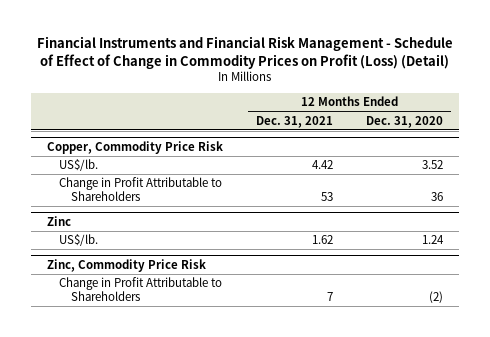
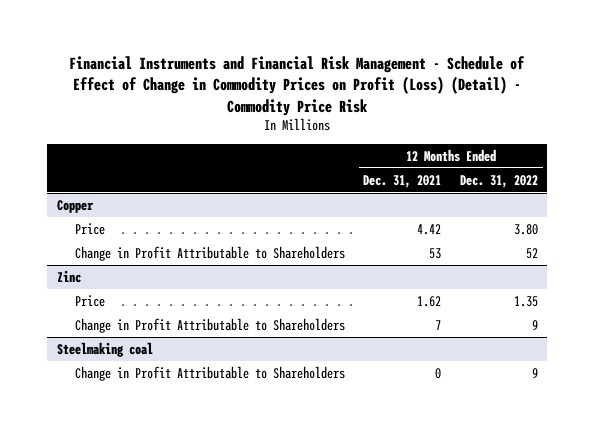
- Financial Instruments and Financial Risk Management - Schedule of Effect of Change in Commodity Prices on Profit (Loss) (Detail)
+ Financial Instruments and Financial Risk Management - Schedule of Effect of Change in Commodity Prices on Profit (Loss) (Detail) - Commodity Price Risk
- | 12 Months Ended Dec. 31, 2021 | 12 Months Ended Dec. 31, 2020
+ | 12 Months Ended Dec. 31, 2021 | 12 Months Ended Dec. 31, 2022
- Copper, Commodity Price Risk
- US$/lb. | 4.42 | 3.52
+ Copper
+ Price | 4.42 | 3.80
@ Zinc
- US$/lb. | 1.62 | 1.24
- Zinc, Commodity Price Risk
@ Zinc
+ Price | 1.62 | 1.35
+ Steelmaking coal
+ Change in Profit Attributable to Shareholders | 0 | 9

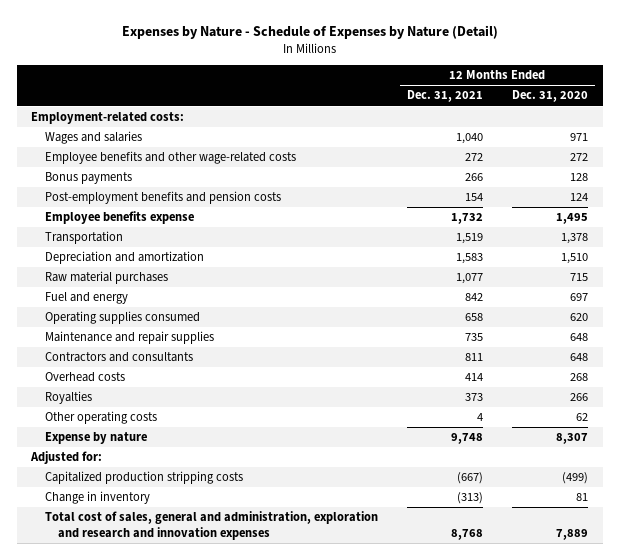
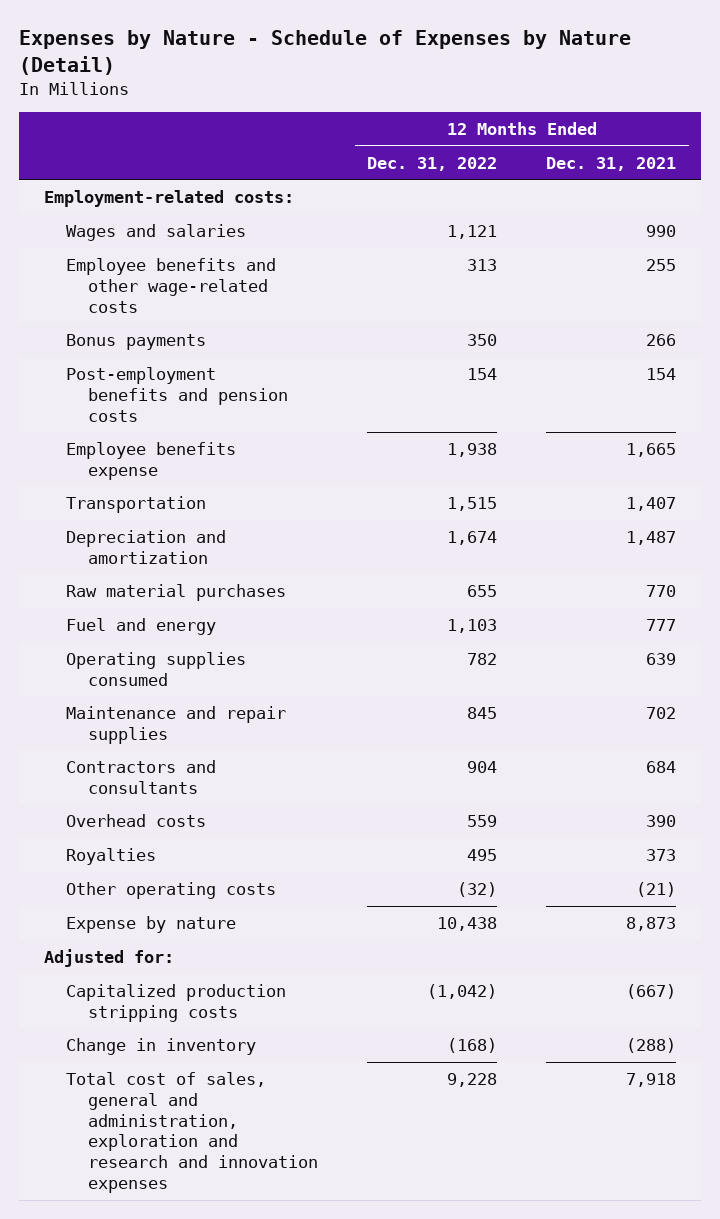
- | 12 Months Ended Dec. 31, 2021 | 12 Months Ended Dec. 31, 2020
+ | 12 Months Ended Dec. 31, 2022 | 12 Months Ended Dec. 31, 2021
- Wages and salaries | 1,040 | 971
- Employee benefits and other wage-related costs | 272 | 272
+ Wages and salaries | 1,121 | 990
+ Employee benefits and other wage-related costs | 313 | 255
- Employee benefits expense | 1,732 | 1,495
- Transportation | 1,519 | 1,378
- Depreciation and amortization | 1,583 | 1,510
- Raw material purchases | 1,077 | 715
- Fuel and energy | 842 | 697
- Operating supplies consumed | 658 | 620
- Maintenance and repair supplies | 735 | 648
- Contractors and consultants | 811 | 648
- Overhead costs | 414 | 268
+ Employee benefits expense | 1,938 | 1,665
+ Transportation | 1,515 | 1,407
+ Depreciation and amortization | 1,674 | 1,487
+ Raw material purchases | 655 | 770
+ Fuel and energy | 1,103 | 777
+ Operating supplies consumed | 782 | 639
+ Maintenance and repair supplies | 845 | 702
+ Contractors and consultants | 904 | 684
+ Overhead costs | 559 | 390
- Other operating costs | 4 | 62
- Expense by nature | 9,748 | 8,307
+ Other operating costs | (32) | (21)
+ Expense by nature | 10,438 | 8,873
- Change in inventory | (313) | 81
- Total cost of sales, general and administration, exploration and research and innovation expenses | 8,768 | 7,889
+ Change in inventory | (168) | (288)
+ Total cost of sales, general and administration, exploration and research and innovation expenses | 9,228 | 7,918

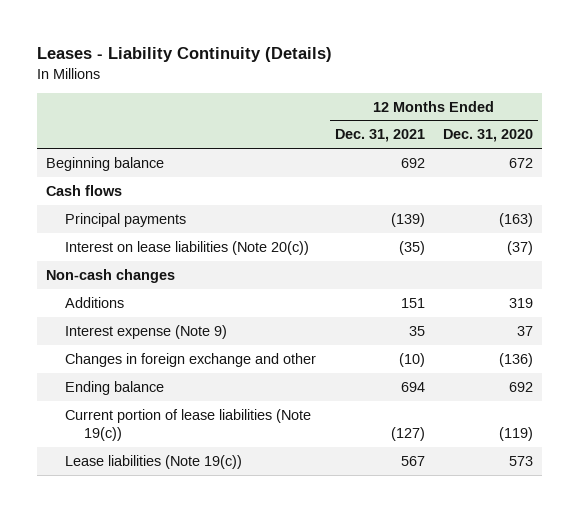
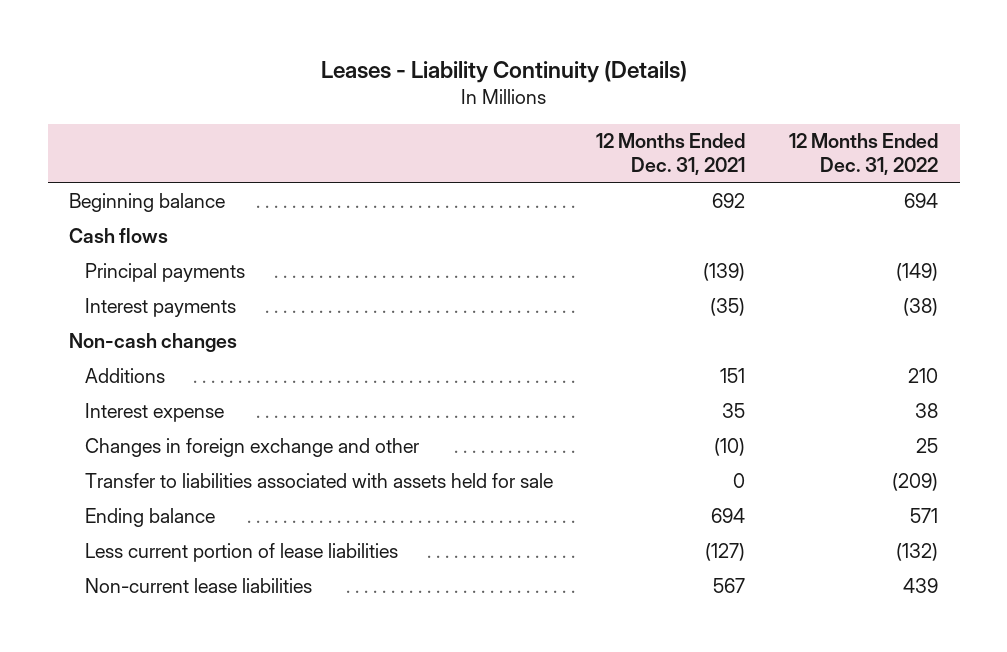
- | 12 Months Ended Dec. 31, 2021 | 12 Months Ended Dec. 31, 2020
+ | 12 Months Ended Dec. 31, 2021 | 12 Months Ended Dec. 31, 2022
- Interest on lease liabilities (Note 20(c)) | (35) | (37)
+ Interest payments | (35) | (38)
- Interest expense (Note 9) | 35 | 37
+ Interest expense | 35 | 38
+ Transfer to liabilities associated with assets held for sale | 0 | (209)
- Current portion of lease liabilities (Note 19(c)) | (127) | (119)
- Lease liabilities (Note 19(c)) | 567 | 573
+ Less current portion of lease liabilities | (127) | (132)
+ Non-current lease liabilities | 567 | 439

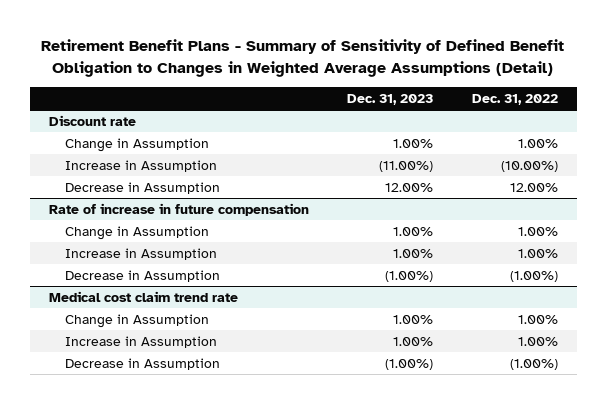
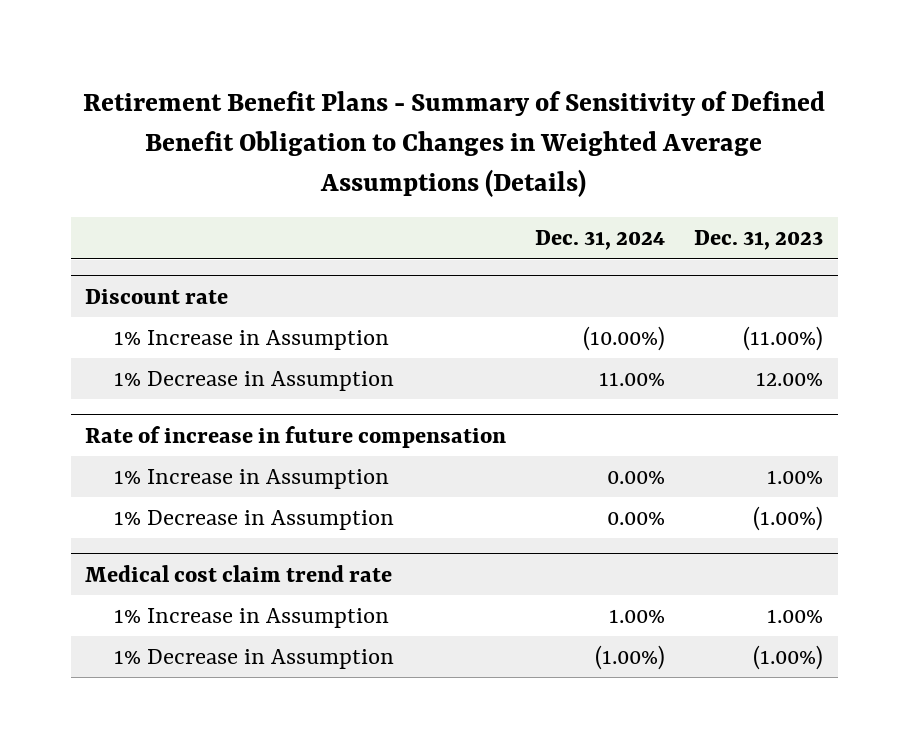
- Retirement Benefit Plans - Summary of Sensitivity of Defined Benefit Obligation to Changes in Weighted Average Assumptions (Detail)
+ Retirement Benefit Plans - Summary of Sensitivity of Defined Benefit Obligation to Changes in Weighted Average Assumptions (Details)
- | Dec. 31, 2023 | Dec. 31, 2022
+ | Dec. 31, 2024 | Dec. 31, 2023
@ Discount rate
- Change in Assumption | 1.00% | 1.00%
- Increase in Assumption | (11.00%) | (10.00%)
- Decrease in Assumption | 12.00% | 12.00%
+ 1% Increase in Assumption | (10.00%) | (11.00%)
+ 1% Decrease in Assumption | 11.00% | 12.00%
@ Rate of increase in future compensation
- Change in Assumption | 1.00% | 1.00%
- Increase in Assumption | 1.00% | 1.00%
- Decrease in Assumption | (1.00%) | (1.00%)
+ 1% Increase in Assumption | 0.00% | 1.00%
+ 1% Decrease in Assumption | 0.00% | (1.00%)
@ Medical cost claim trend rate
- Change in Assumption | 1.00% | 1.00%
- Increase in Assumption | 1.00% | 1.00%
- Decrease in Assumption | (1.00%) | (1.00%)
+ 1% Increase in Assumption | 1.00% | 1.00%
+ 1% Decrease in Assumption | (1.00%) | (1.00%)

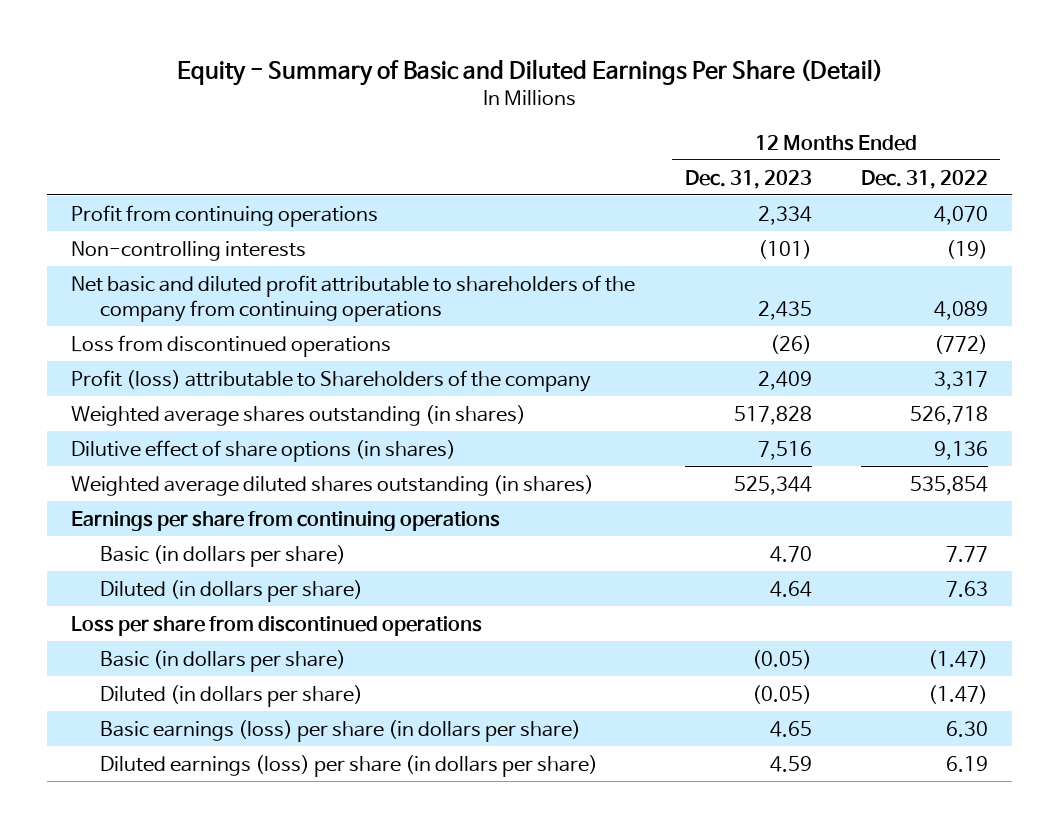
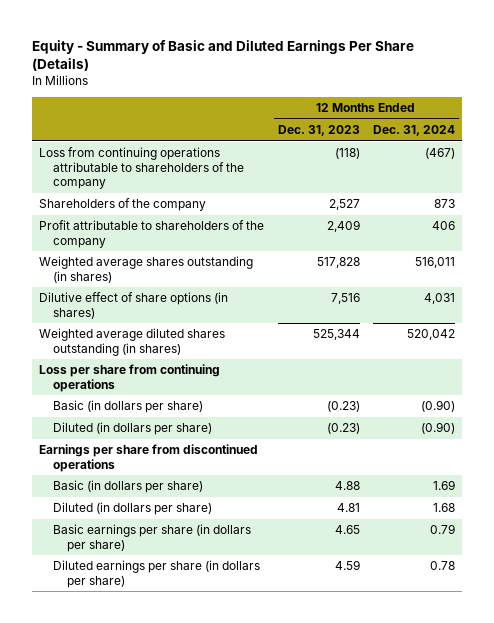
- Equity - Summary of Basic and Diluted Earnings Per Share (Detail)
+ Equity - Summary of Basic and Diluted Earnings Per Share (Details)
- | 12 Months Ended Dec. 31, 2023 | 12 Months Ended Dec. 31, 2022
+ | 12 Months Ended Dec. 31, 2023 | 12 Months Ended Dec. 31, 2024
- Profit from continuing operations | 2,334 | 4,070
- Non-controlling interests | (101) | (19)
- Net basic and diluted profit attributable to shareholders of the company from continuing operations | 2,435 | 4,089
- Loss from discontinued operations | (26) | (772)
- Profit (loss) attributable to Shareholders of the company | 2,409 | 3,317
+ Loss from continuing operations attributable to shareholders of the company | (118) | (467)
+ Shareholders of the company | 2,527 | 873
+ Profit attributable to shareholders of the company | 2,409 | 406
- Earnings per share from continuing operations
- Basic (in dollars per share) | 4.70 | 7.77
- Diluted (in dollars per share) | 4.64 | 7.63
- Loss per share from discontinued operations
- Basic (in dollars per share) | (0.05) | (1.47)
- Diluted (in dollars per share) | (0.05) | (1.47)
- Basic earnings (loss) per share (in dollars per share) | 4.65 | 6.30
- Diluted earnings (loss) per share (in dollars per share) | 4.59 | 6.19
+ Loss per share from continuing operations
+ Basic (in dollars per share) | (0.23) | (0.90)
+ Diluted (in dollars per share) | (0.23) | (0.90)
+ Earnings per share from discontinued operations
+ Basic (in dollars per share) | 4.88 | 1.69
+ Diluted (in dollars per share) | 4.81 | 1.68
+ Basic earnings per share (in dollars per share) | 4.65 | 0.79
+ Diluted earnings per share (in dollars per share) | 4.59 | 0.78

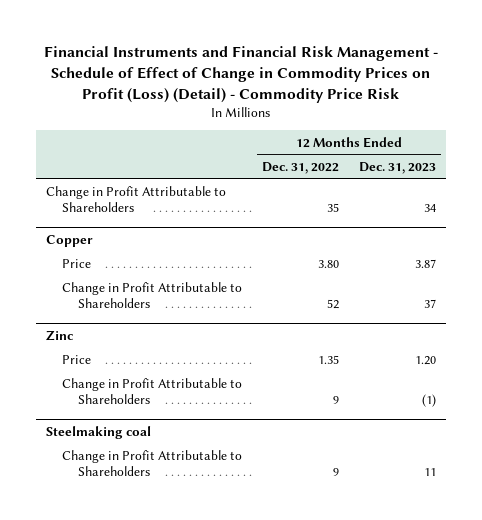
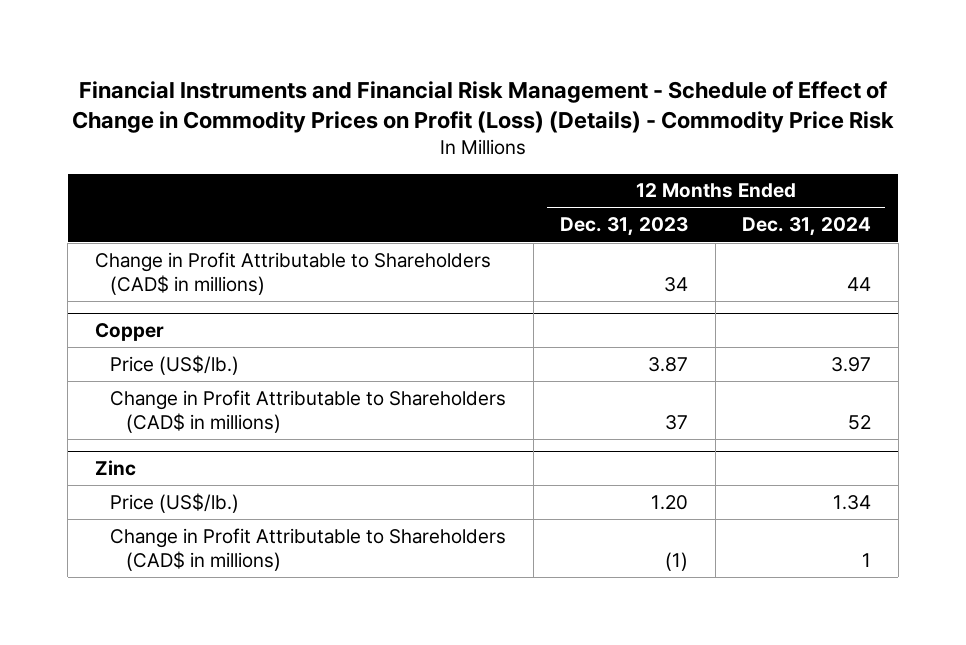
- Financial Instruments and Financial Risk Management - Schedule of Effect of Change in Commodity Prices on Profit (Loss) (Detail) - Commodity Price Risk
+ Financial Instruments and Financial Risk Management - Schedule of Effect of Change in Commodity Prices on Profit (Loss) (Details) - Commodity Price Risk
- | 12 Months Ended Dec. 31, 2022 | 12 Months Ended Dec. 31, 2023
+ | 12 Months Ended Dec. 31, 2023 | 12 Months Ended Dec. 31, 2024
- Change in Profit Attributable to Shareholders | 35 | 34
+ Change in Profit Attributable to Shareholders (CAD$ in millions) | 34 | 44
@ Copper
- Price | 3.80 | 3.87
- Change in Profit Attributable to Shareholders | 52 | 37
+ Price (US$/lb.) | 3.87 | 3.97
+ Change in Profit Attributable to Shareholders (CAD$ in millions) | 37 | 52
@ Zinc
- Price | 1.35 | 1.20
- Change in Profit Attributable to Shareholders | 9 | (1)
- Steelmaking coal
- Change in Profit Attributable to Shareholders | 9 | 11
@ Zinc
+ Price (US$/lb.) | 1.20 | 1.34
+ Change in Profit Attributable to Shareholders (CAD$ in millions) | (1) | 1

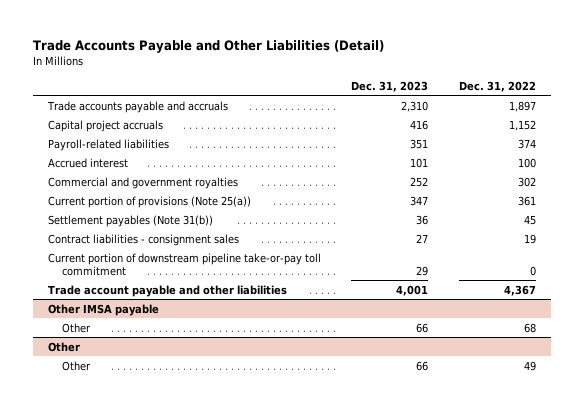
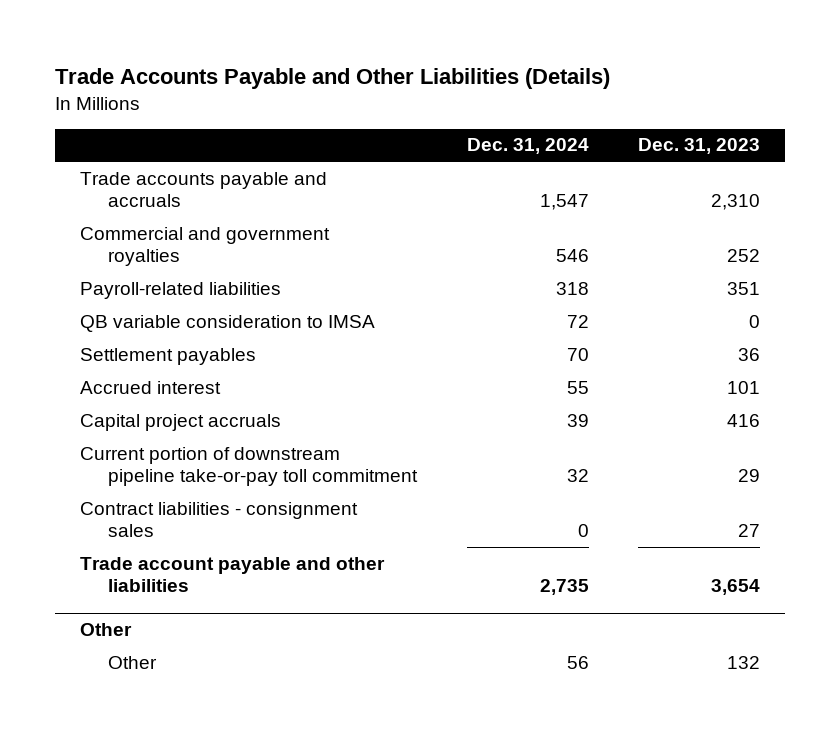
- Trade Accounts Payable and Other Liabilities (Detail)
+ Trade Accounts Payable and Other Liabilities (Details)
- | Dec. 31, 2023 | Dec. 31, 2022
+ | Dec. 31, 2024 | Dec. 31, 2023
moved up: Commercial and government royalties | 546 | 252
+ QB variable consideration to IMSA | 72 | 0
+ Settlement payables | 70 | 36
- Current portion of provisions (Note 25(a)) | 347 | 361
- Settlement payables (Note 31(b)) | 36 | 45
moved down: Capital project accruals | 39 | 416
- Trade account payable and other liabilities | 4,001 | 4,367
- Other IMSA payable
- Other | 66 | 68
moved down: Contract liabilities - consignment sales | 0 | 27
+ Trade account payable and other liabilities | 2,735 | 3,654
@ Other
- Other | 66 | 49
+ Other | 56 | 132

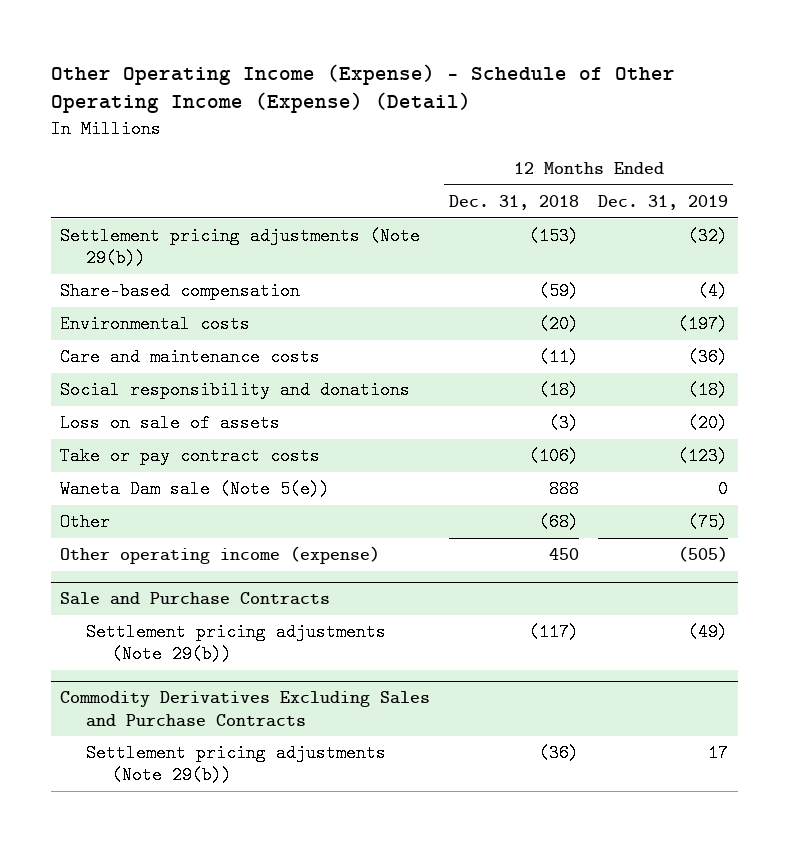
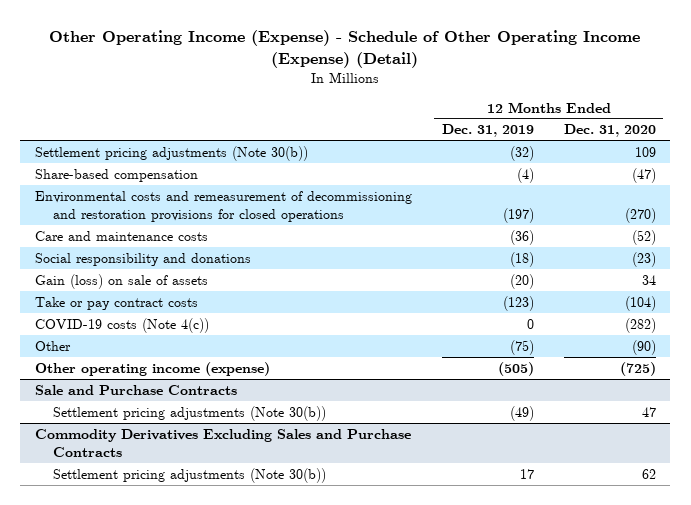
- | 12 Months Ended Dec. 31, 2018 | 12 Months Ended Dec. 31, 2019
+ | 12 Months Ended Dec. 31, 2019 | 12 Months Ended Dec. 31, 2020
- Settlement pricing adjustments (Note 29(b)) | (153) | (32)
+ Settlement pricing adjustments (Note 30(b)) | (32) | 109
- Environmental costs | (20) | (197)
+ Environmental costs and remeasurement of decommissioning and restoration provisions for closed operations | (197) | (270)
- Loss on sale of assets | (3) | (20)
+ Gain (loss) on sale of assets | (20) | 34
- Waneta Dam sale (Note 5(e)) | 888 | 0
+ COVID-19 costs (Note 4(c)) | 0 | (282)
@ Sale and Purchase Contracts
- Settlement pricing adjustments (Note 29(b)) | (117) | (49)
+ Settlement pricing adjustments (Note 30(b)) | (49) | 47
@ Commodity Derivatives Excluding Sales and Purchase Contracts
- Settlement pricing adjustments (Note 29(b)) | (36) | 17
+ Settlement pricing adjustments (Note 30(b)) | 17 | 62

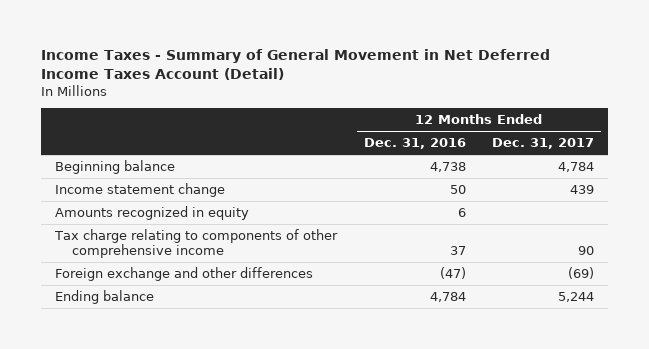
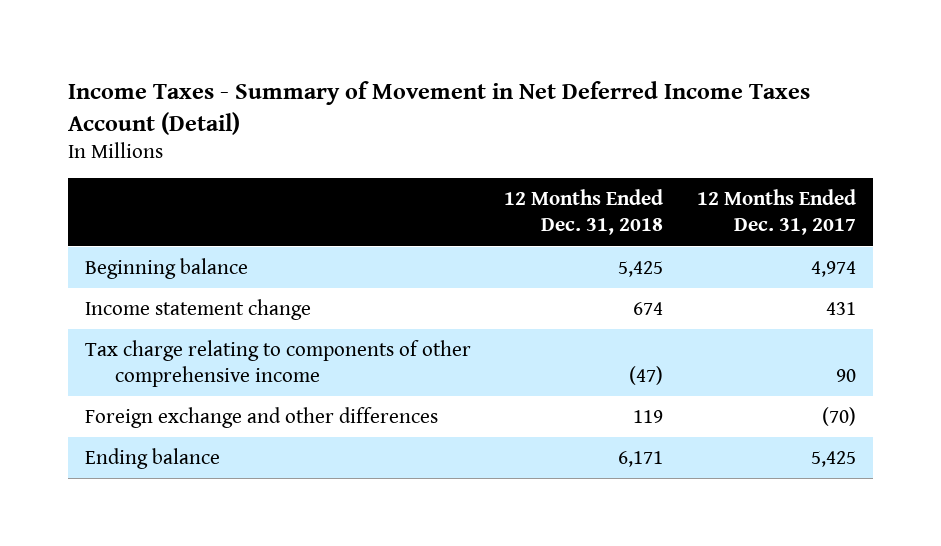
- Income Taxes - Summary of General Movement in Net Deferred Income Taxes Account (Detail)
+ Income Taxes - Summary of Movement in Net Deferred Income Taxes Account (Detail)
- | 12 Months Ended Dec. 31, 2016 | 12 Months Ended Dec. 31, 2017
+ | 12 Months Ended Dec. 31, 2018 | 12 Months Ended Dec. 31, 2017
- Beginning balance | 4,738 | 4,784
- Income statement change | 50 | 439
- Amounts recognized in equity | 6 |
+ Beginning balance | 5,425 | 4,974
+ Income statement change | 674 | 431
- Foreign exchange and other differences | (47) | (69)
- Ending balance | 4,784 | 5,244
+ Foreign exchange and other differences | 119 | (70)
+ Ending balance | 6,171 | 5,425

